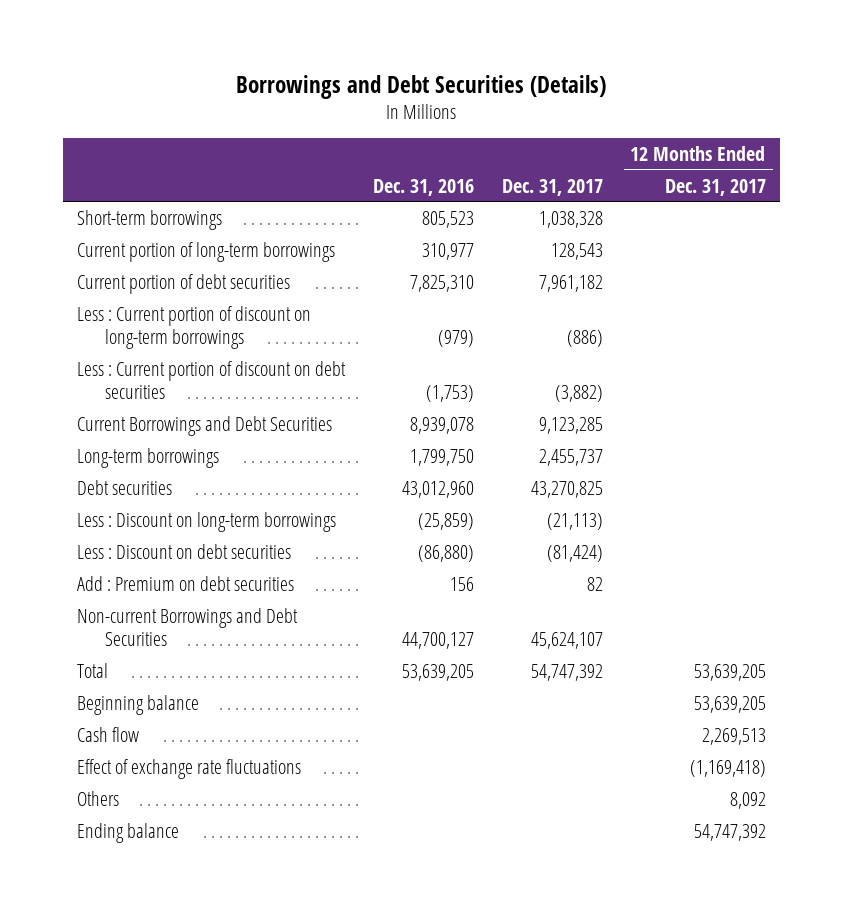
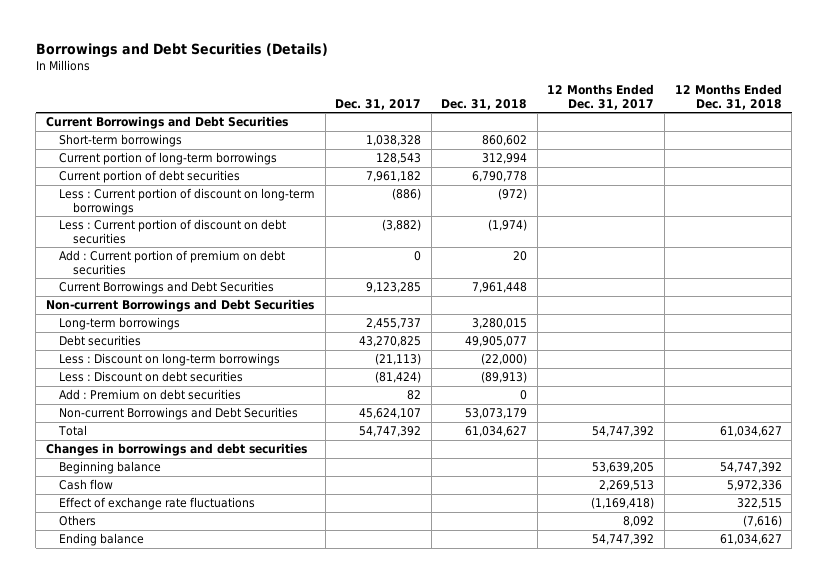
- | Dec. 31, 2016 | Dec. 31, 2017 | 12 Months Ended Dec. 31, 2017
+ | Dec. 31, 2017 | Dec. 31, 2018 | 12 Months Ended Dec. 31, 2017 | 12 Months Ended Dec. 31, 2018
+ Current Borrowings and Debt Securities
+ Add : Current portion of premium on debt securities | 0 | 20 | |
+ Non-current Borrowings and Debt Securities
- Total | 53,639,205 | 54,747,392 | 53,639,205
+ Total | 54,747,392 | 61,034,627 | 54,747,392 | 61,034,627
+ Changes in borrowings and debt securities

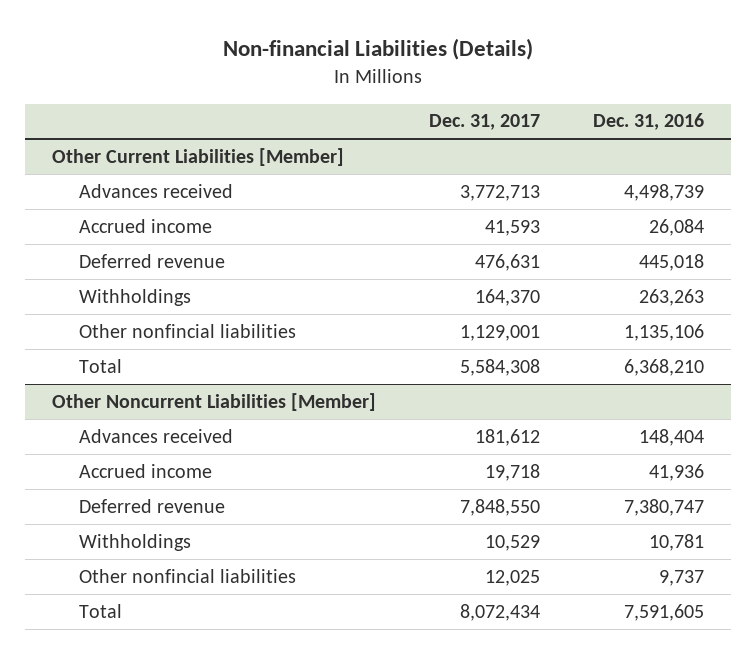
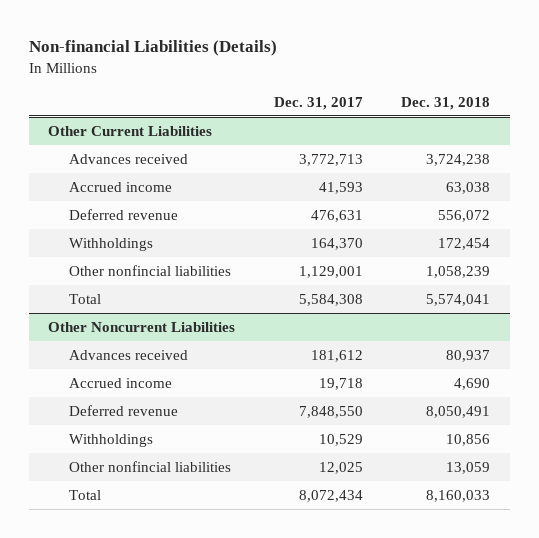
- | Dec. 31, 2017 | Dec. 31, 2016
+ | Dec. 31, 2017 | Dec. 31, 2018
- Other Current Liabilities [Member]
+ Other Current Liabilities
- Other Noncurrent Liabilities [Member]
+ Other Noncurrent Liabilities

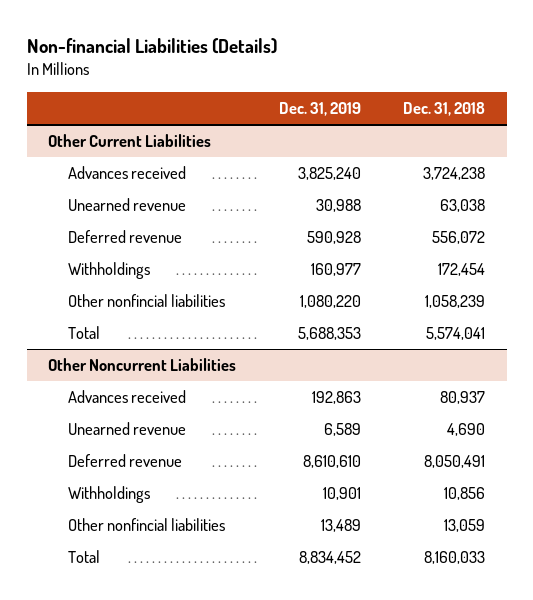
- | Dec. 31, 2017 | Dec. 31, 2018
+ | Dec. 31, 2019 | Dec. 31, 2018
@ Other Current Liabilities
- Accrued income | 41,593 | 63,038
+ Unearned revenue | 30,988 | 63,038
@ Other Noncurrent Liabilities
- Accrued income | 19,718 | 4,690
+ Unearned revenue | 6,589 | 4,690

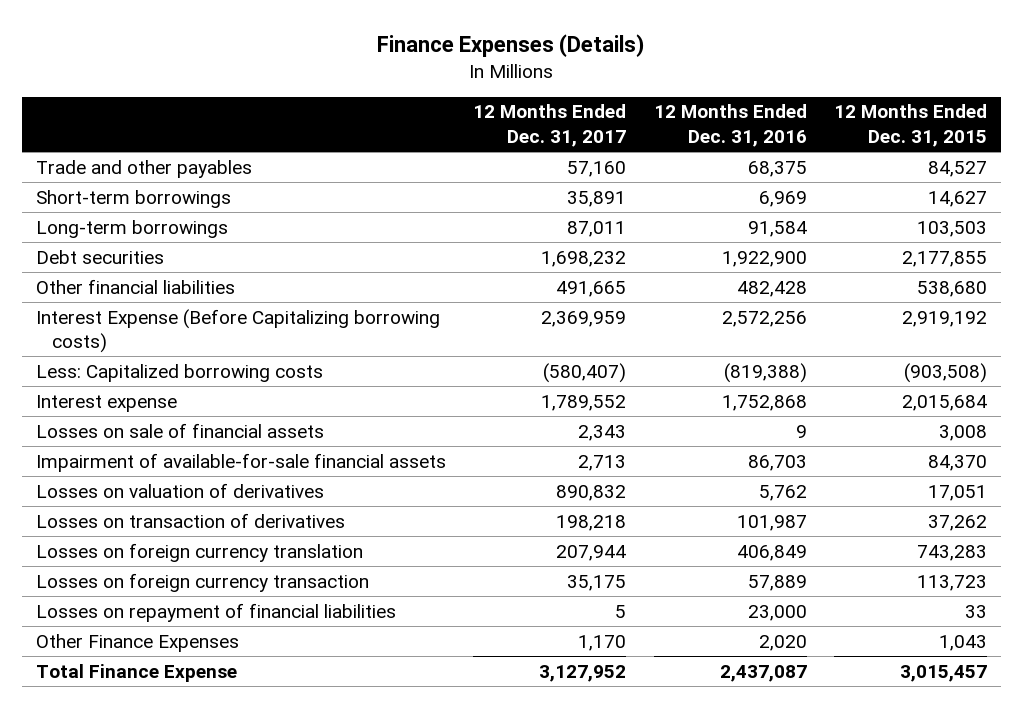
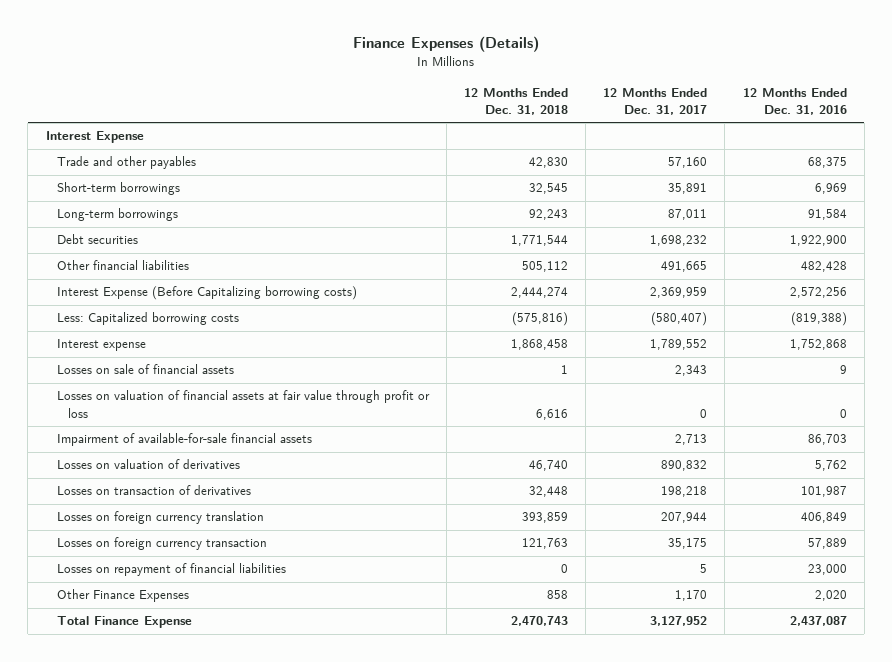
- | 12 Months Ended Dec. 31, 2017 | 12 Months Ended Dec. 31, 2016 | 12 Months Ended Dec. 31, 2015
+ | 12 Months Ended Dec. 31, 2018 | 12 Months Ended Dec. 31, 2017 | 12 Months Ended Dec. 31, 2016
+ Interest Expense
+ Losses on valuation of financial assets at fair value through profit or loss | 6,616 | 0 | 0

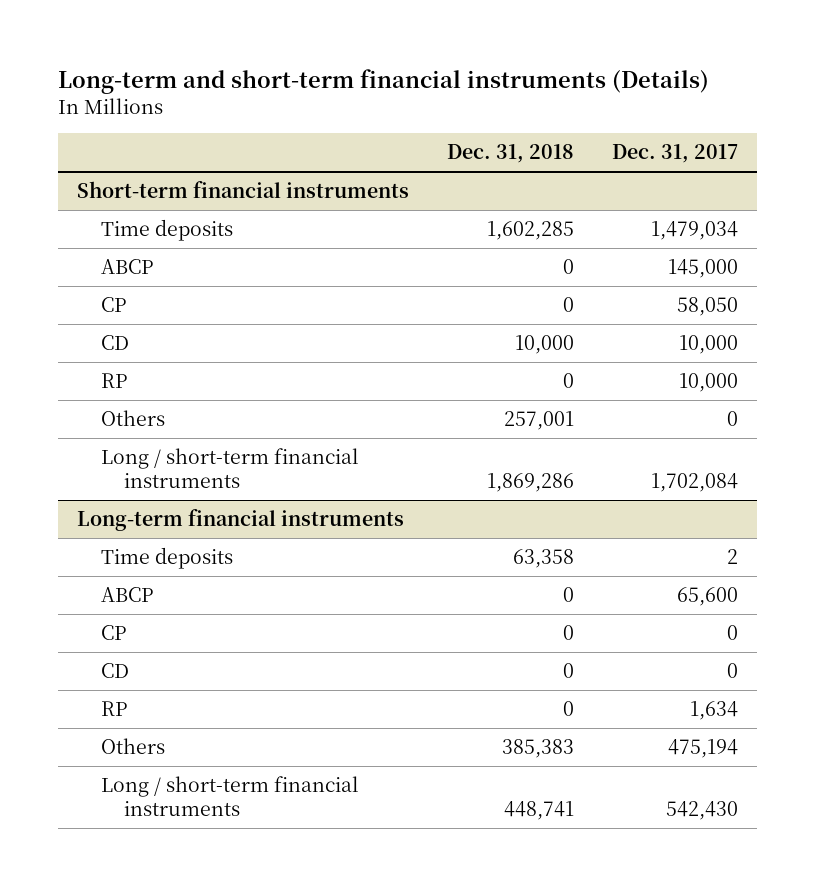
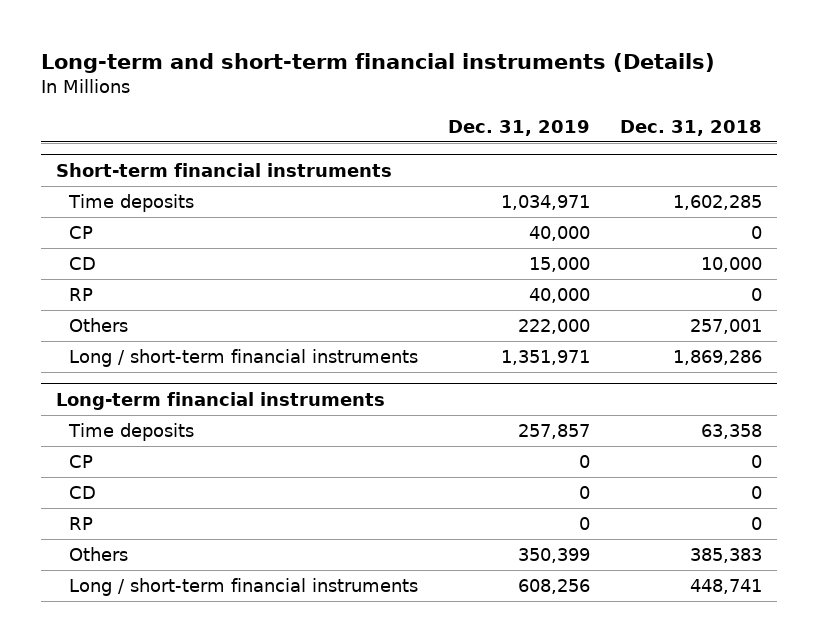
- | Dec. 31, 2018 | Dec. 31, 2017
+ | Dec. 31, 2019 | Dec. 31, 2018
@ Short-term financial instruments
- ABCP | 0 | 145,000
@ Long-term financial instruments
- ABCP | 0 | 65,600

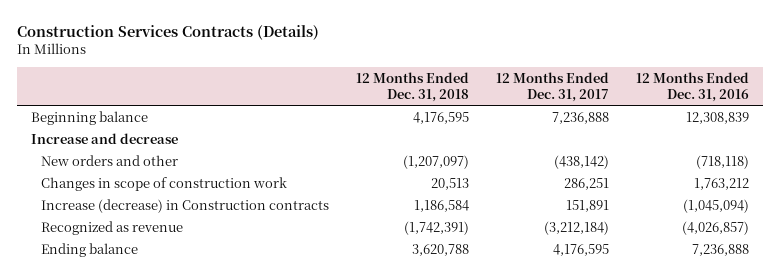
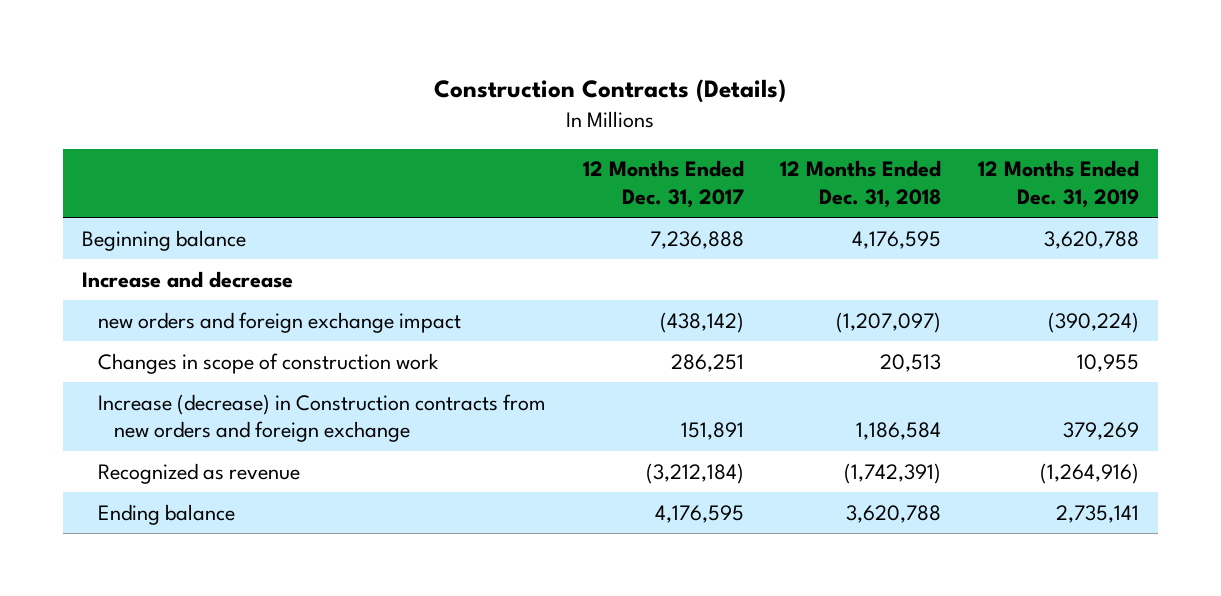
- Construction Services Contracts (Details)
+ Construction Contracts (Details)
- | 12 Months Ended Dec. 31, 2018 | 12 Months Ended Dec. 31, 2017 | 12 Months Ended Dec. 31, 2016
+ | 12 Months Ended Dec. 31, 2017 | 12 Months Ended Dec. 31, 2018 | 12 Months Ended Dec. 31, 2019
- New orders and other | (1,207,097) | (438,142) | (718,118)
+ new orders and foreign exchange impact | (438,142) | (1,207,097) | (390,224)
- Increase (decrease) in Construction contracts | 1,186,584 | 151,891 | (1,045,094)
+ Increase (decrease) in Construction contracts from new orders and foreign exchange | 151,891 | 1,186,584 | 379,269

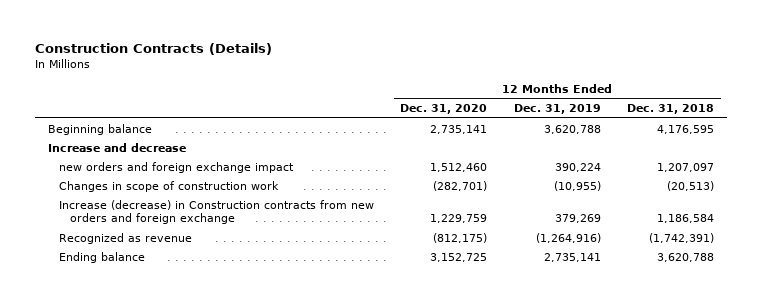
- | 12 Months Ended Dec. 31, 2017 | 12 Months Ended Dec. 31, 2018 | 12 Months Ended Dec. 31, 2019
+ | 12 Months Ended Dec. 31, 2020 | 12 Months Ended Dec. 31, 2019 | 12 Months Ended Dec. 31, 2018
- new orders and foreign exchange impact | (438,142) | (1,207,097) | (390,224)
- Changes in scope of construction work | 286,251 | 20,513 | 10,955
+ new orders and foreign exchange impact | 1,512,460 | 390,224 | 1,207,097
+ Changes in scope of construction work | (282,701) | (10,955) | (20,513)

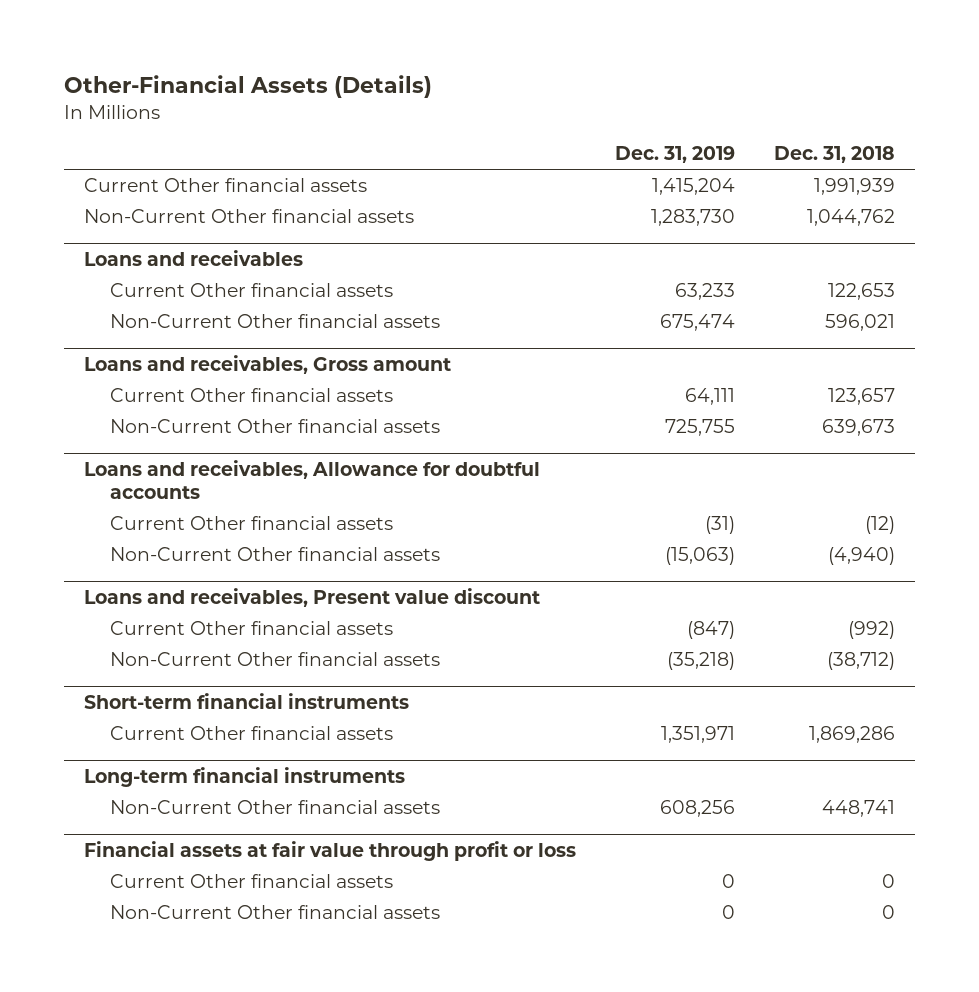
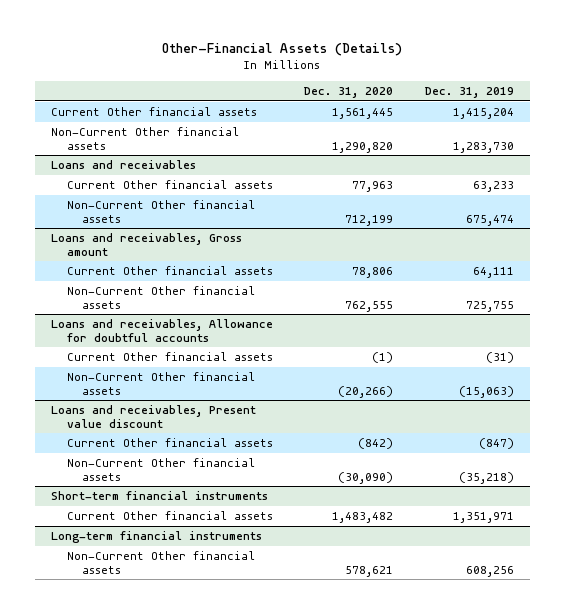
- | Dec. 31, 2019 | Dec. 31, 2018
+ | Dec. 31, 2020 | Dec. 31, 2019
- Financial assets at fair value through profit or loss
- Current Other financial assets | 0 | 0
- Non-Current Other financial assets | 0 | 0

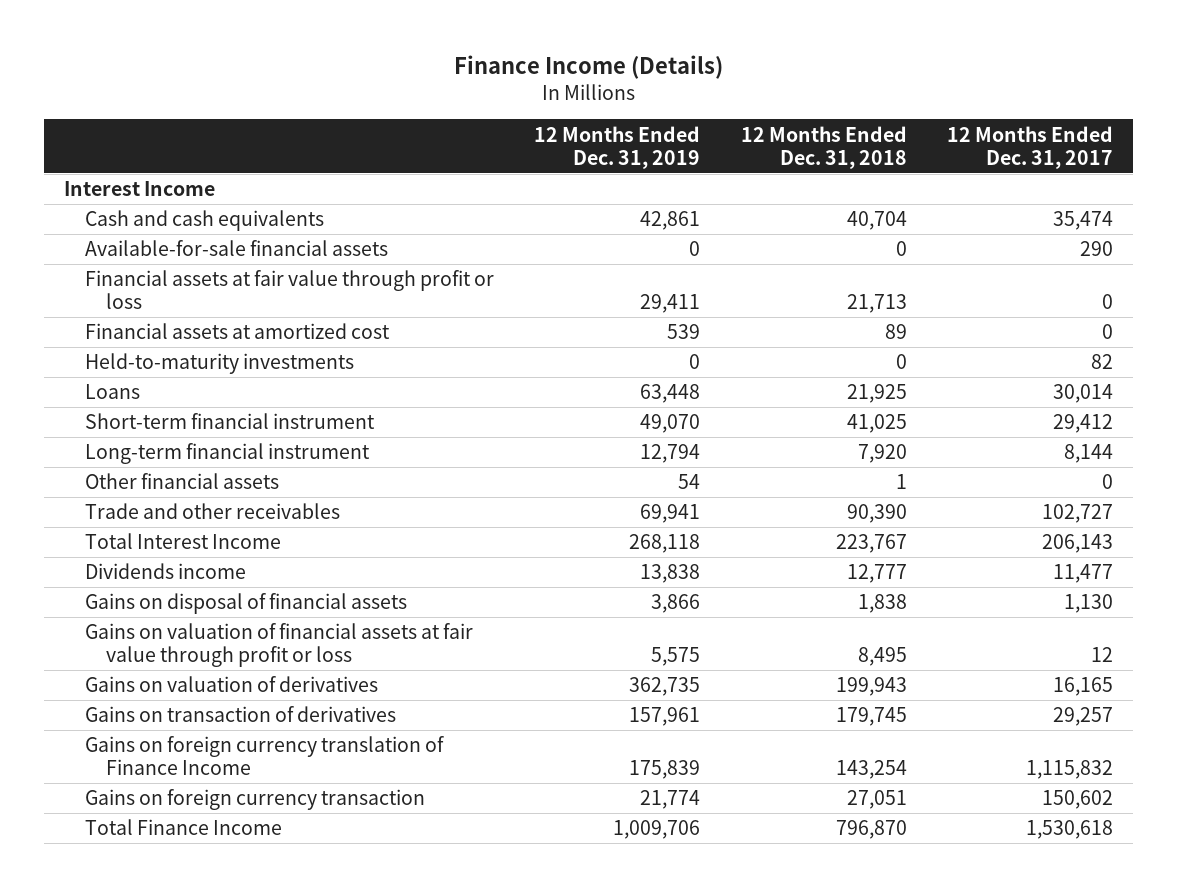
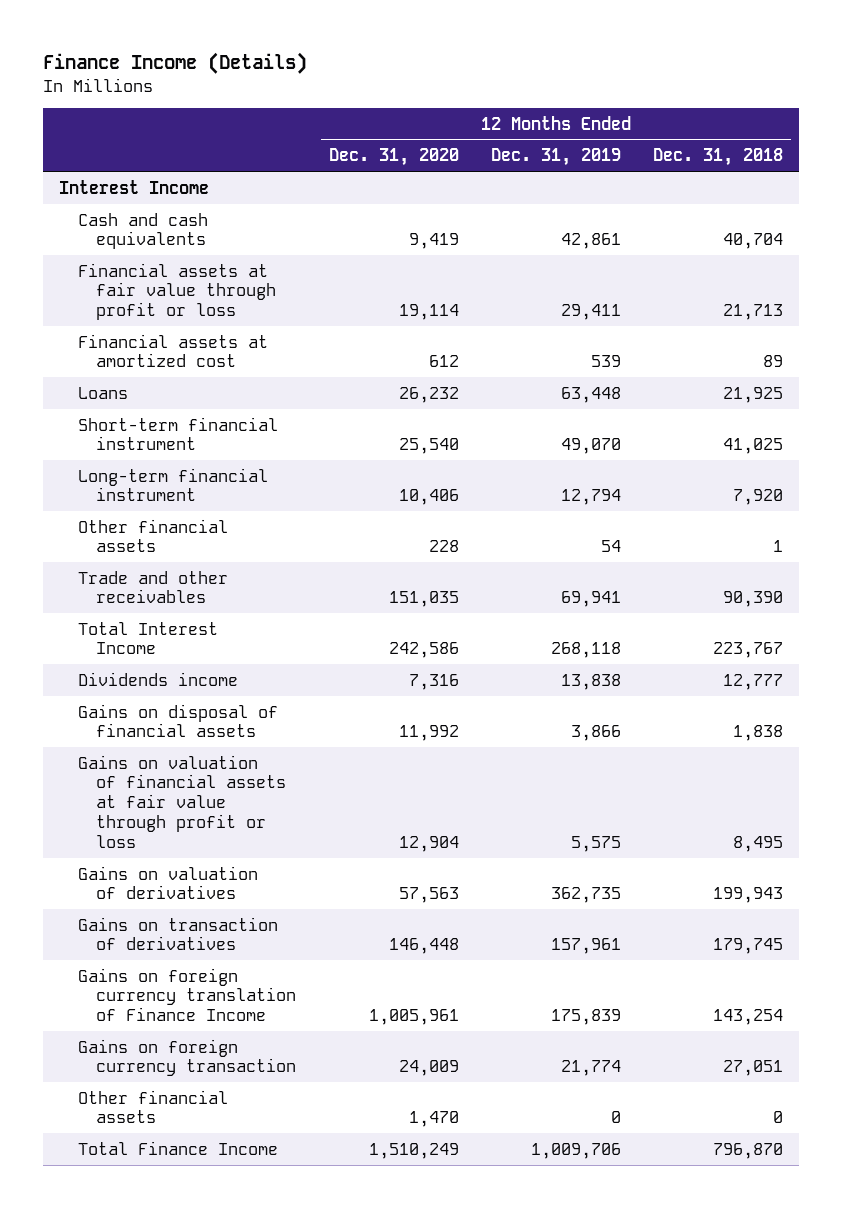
- | 12 Months Ended Dec. 31, 2019 | 12 Months Ended Dec. 31, 2018 | 12 Months Ended Dec. 31, 2017
+ | 12 Months Ended Dec. 31, 2020 | 12 Months Ended Dec. 31, 2019 | 12 Months Ended Dec. 31, 2018
- Available-for-sale financial assets | 0 | 0 | 290
- Held-to-maturity investments | 0 | 0 | 82
+ Other financial assets | 1,470 | 0 | 0

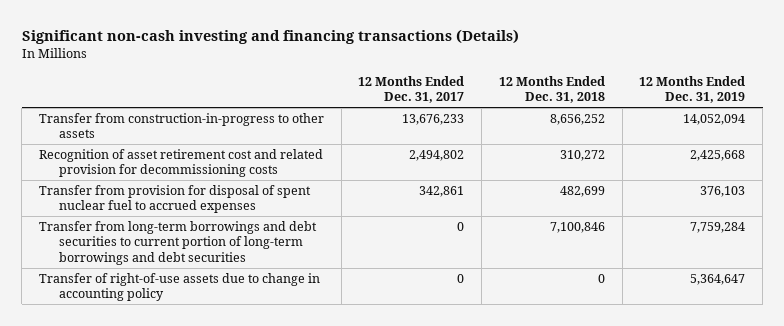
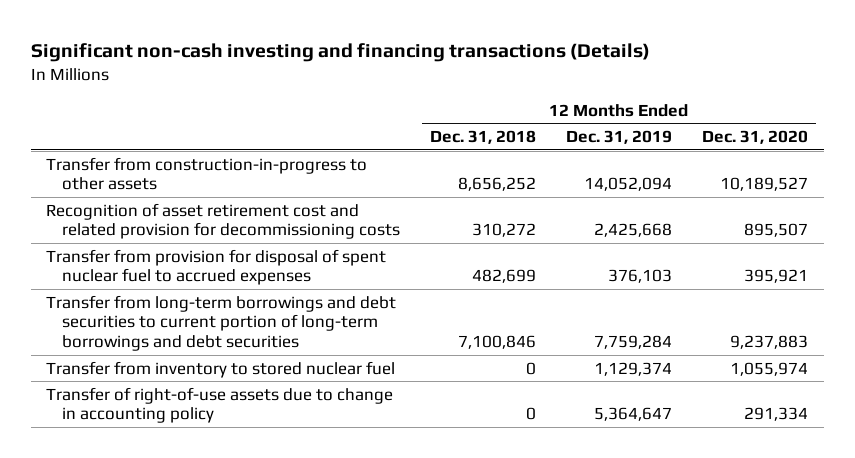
- | 12 Months Ended Dec. 31, 2017 | 12 Months Ended Dec. 31, 2018 | 12 Months Ended Dec. 31, 2019
+ | 12 Months Ended Dec. 31, 2018 | 12 Months Ended Dec. 31, 2019 | 12 Months Ended Dec. 31, 2020
+ Transfer from inventory to stored nuclear fuel | 0 | 1,129,374 | 1,055,974

